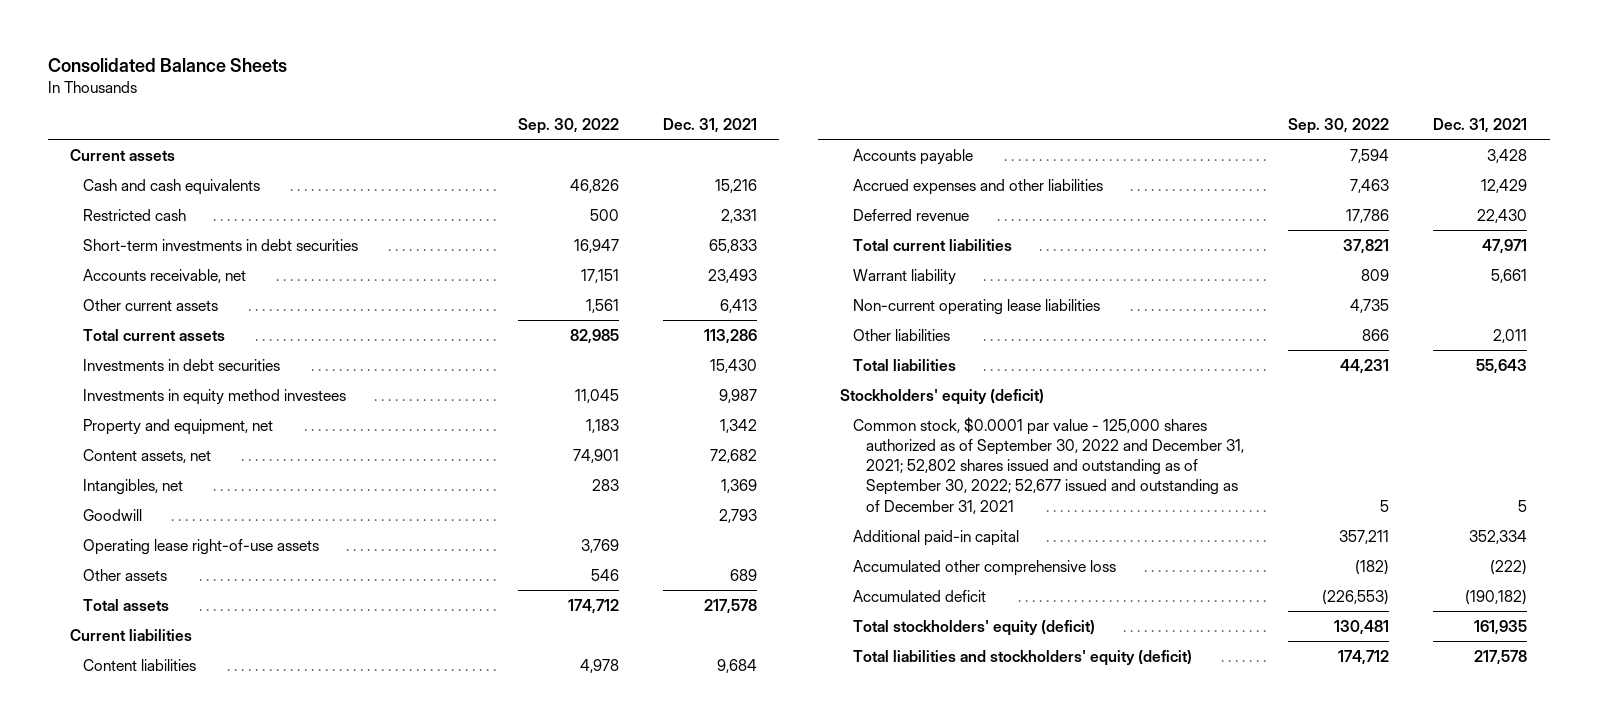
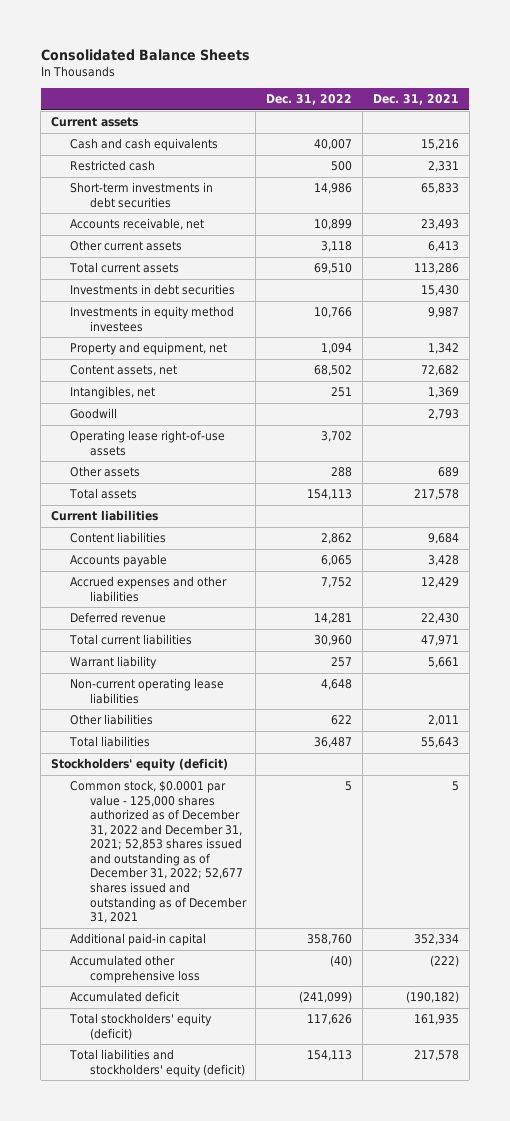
- | Sep. 30, 2022 | Dec. 31, 2021
+ | Dec. 31, 2022 | Dec. 31, 2021
- Common stock, $0.0001 par value - 125,000 shares authorized as of September 30, 2022 and December 31, 2021; 52,802 shares issued and outstanding as of September 30, 2022; 52,677 issued and outstanding as of December 31, 2021 | 5 | 5
+ Common stock, $0.0001 par value - 125,000 shares authorized as of December 31, 2022 and December 31, 2021; 52,853 shares issued and outstanding as of December 31, 2022; 52,677 shares issued and outstanding as of December 31, 2021 | 5 | 5

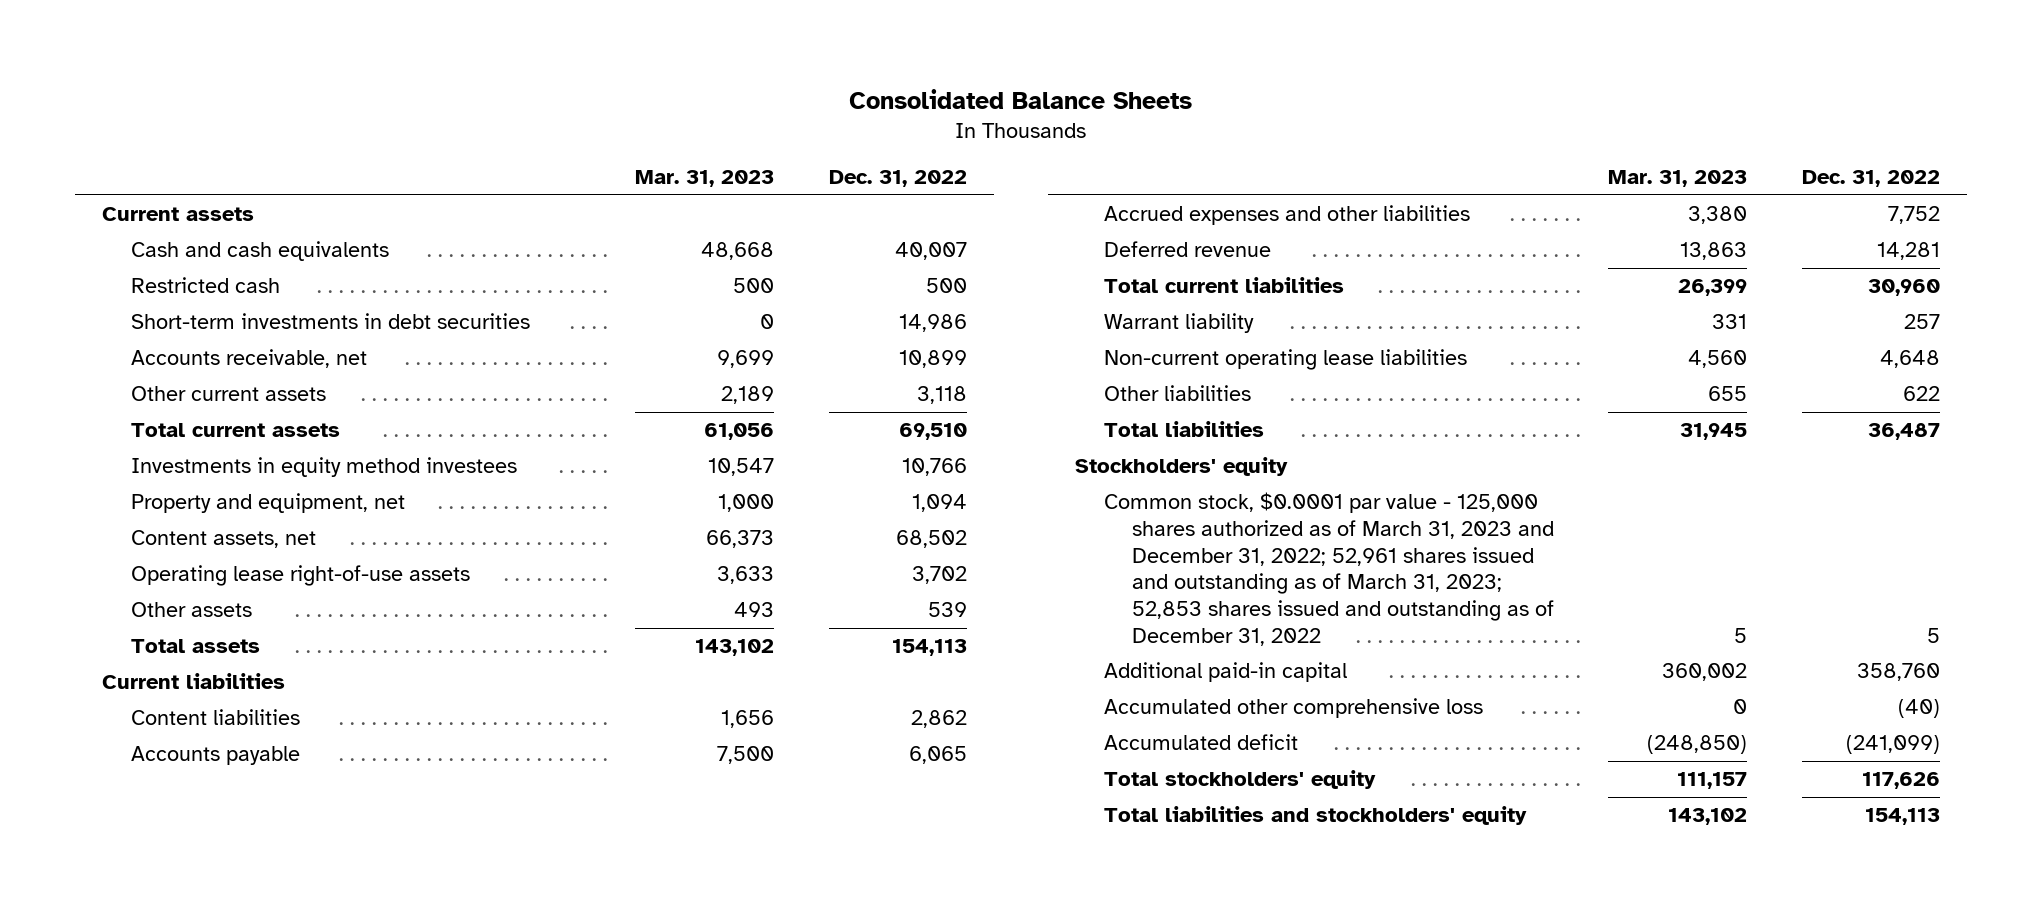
- | Dec. 31, 2022 | Dec. 31, 2021
+ | Mar. 31, 2023 | Dec. 31, 2022
- Investments in debt securities | | 15,430
- Intangibles, net | 251 | 1,369
- Goodwill | | 2,793
- Other assets | 288 | 689
+ Other assets | 493 | 539
- Stockholders' equity (deficit)
- Common stock, $0.0001 par value - 125,000 shares authorized as of December 31, 2022 and December 31, 2021; 52,853 shares issued and outstanding as of December 31, 2022; 52,677 shares issued and outstanding as of December 31, 2021 | 5 | 5
+ Stockholders' equity
+ Common stock, $0.0001 par value - 125,000 shares authorized as of March 31, 2023 and December 31, 2022; 52,961 shares issued and outstanding as of March 31, 2023; 52,853 shares issued and outstanding as of December 31, 2022 | 5 | 5
- Total stockholders' equity (deficit) | 117,626 | 161,935
- Total liabilities and stockholders' equity (deficit) | 154,113 | 217,578
+ Total stockholders' equity | 111,157 | 117,626
+ Total liabilities and stockholders' equity | 143,102 | 154,113

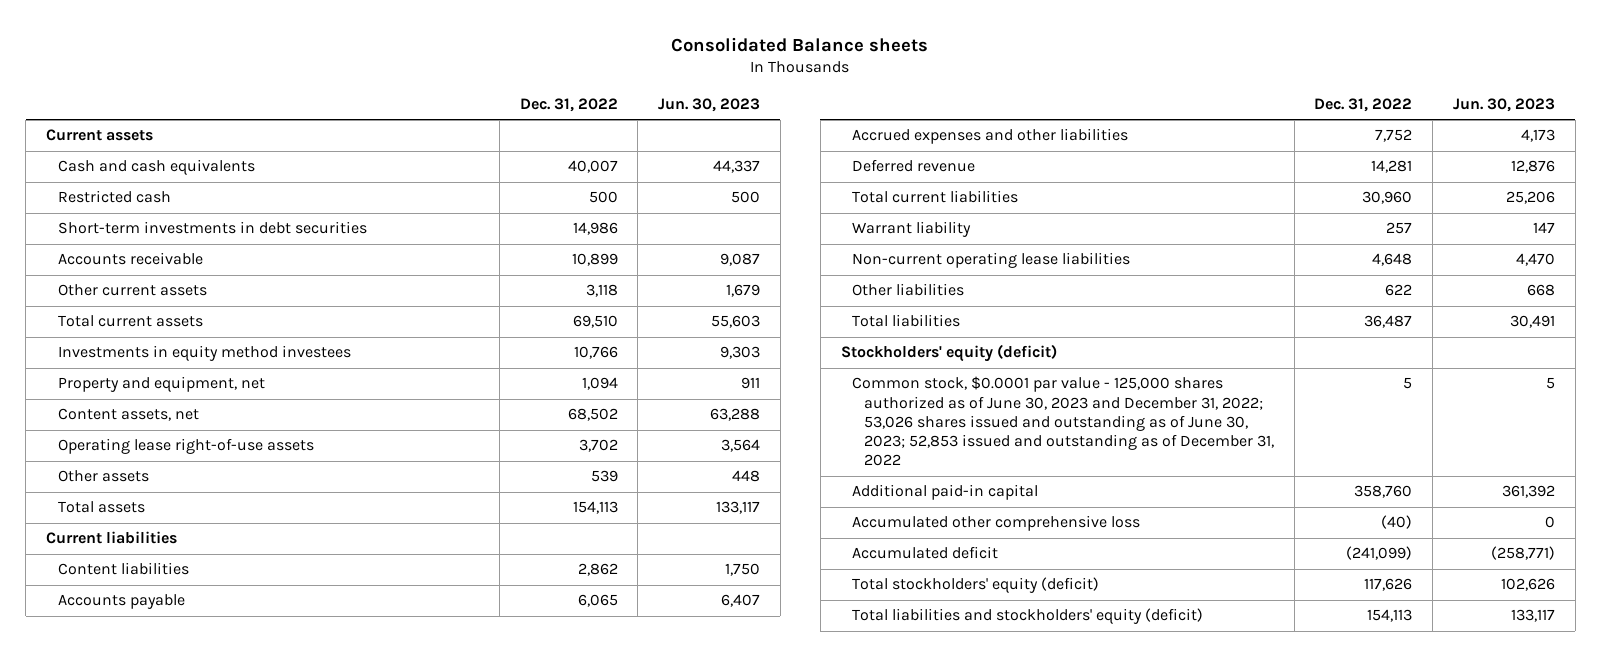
- Consolidated Balance Sheets
+ Consolidated Balance sheets
- | Mar. 31, 2023 | Dec. 31, 2022
+ | Dec. 31, 2022 | Jun. 30, 2023
- Accounts receivable, net | 9,699 | 10,899
+ Accounts receivable | 10,899 | 9,087
- Stockholders' equity
- Common stock, $0.0001 par value - 125,000 shares authorized as of March 31, 2023 and December 31, 2022; 52,961 shares issued and outstanding as of March 31, 2023; 52,853 shares issued and outstanding as of December 31, 2022 | 5 | 5
+ Stockholders' equity (deficit)
+ Common stock, $0.0001 par value - 125,000 shares authorized as of June 30, 2023 and December 31, 2022; 53,026 shares issued and outstanding as of June 30, 2023; 52,853 issued and outstanding as of December 31, 2022 | 5 | 5
- Total stockholders' equity | 111,157 | 117,626
- Total liabilities and stockholders' equity | 143,102 | 154,113
+ Total stockholders' equity (deficit) | 117,626 | 102,626
+ Total liabilities and stockholders' equity (deficit) | 154,113 | 133,117

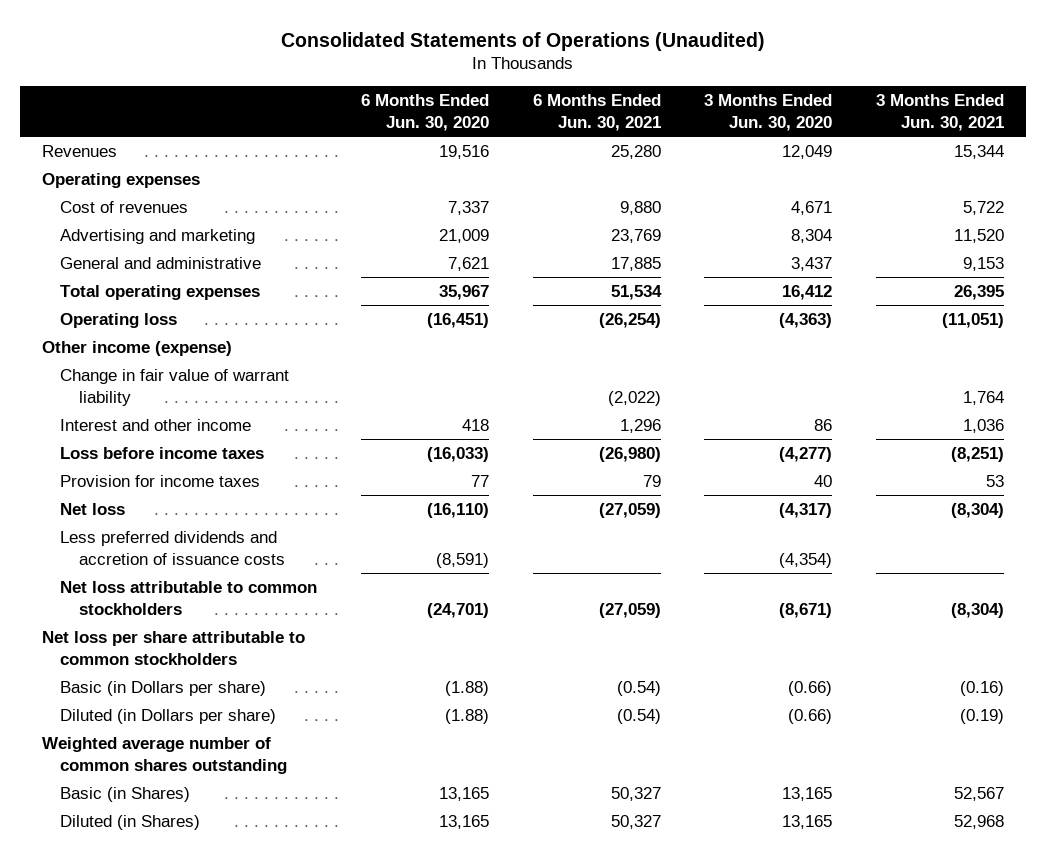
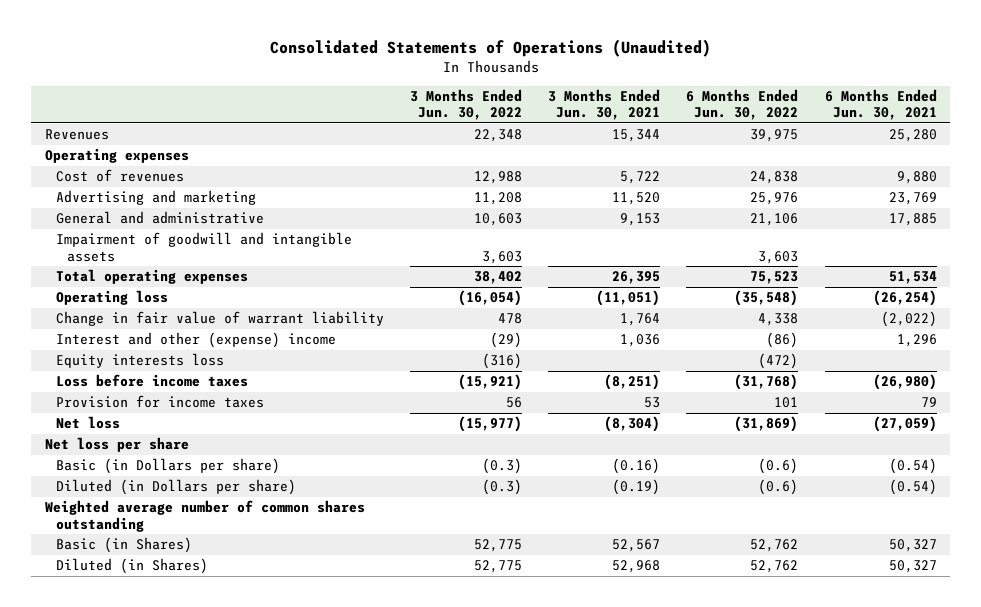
- | 6 Months Ended Jun. 30, 2020 | 6 Months Ended Jun. 30, 2021 | 3 Months Ended Jun. 30, 2020 | 3 Months Ended Jun. 30, 2021
+ | 3 Months Ended Jun. 30, 2022 | 3 Months Ended Jun. 30, 2021 | 6 Months Ended Jun. 30, 2022 | 6 Months Ended Jun. 30, 2021
+ Impairment of goodwill and intangible assets | 3,603 | | 3,603 |
- Other income (expense)
- Interest and other income | 418 | 1,296 | 86 | 1,036
+ Interest and other (expense) income | (29) | 1,036 | (86) | 1,296
+ Equity interests loss | (316) | | (472) |
- Less preferred dividends and accretion of issuance costs | (8,591) | | (4,354) |
- Net loss attributable to common stockholders | (24,701) | (27,059) | (8,671) | (8,304)
- Net loss per share attributable to common stockholders
+ Net loss per share

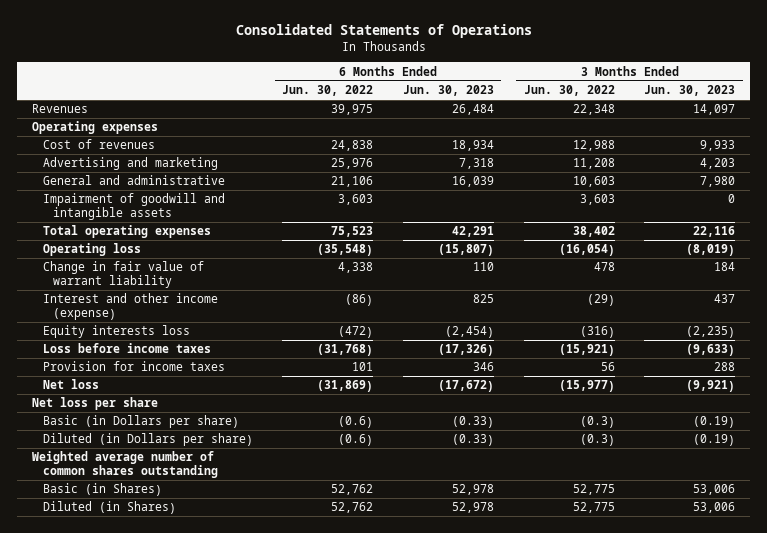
- Consolidated Statements of Operations (Unaudited)
+ Consolidated Statements of Operations
- | 3 Months Ended Jun. 30, 2022 | 3 Months Ended Jun. 30, 2021 | 6 Months Ended Jun. 30, 2022 | 6 Months Ended Jun. 30, 2021
+ | 6 Months Ended Jun. 30, 2022 | 6 Months Ended Jun. 30, 2023 | 3 Months Ended Jun. 30, 2022 | 3 Months Ended Jun. 30, 2023
- Interest and other (expense) income | (29) | 1,036 | (86) | 1,296
+ Interest and other income (expense) | (86) | 825 | (29) | 437

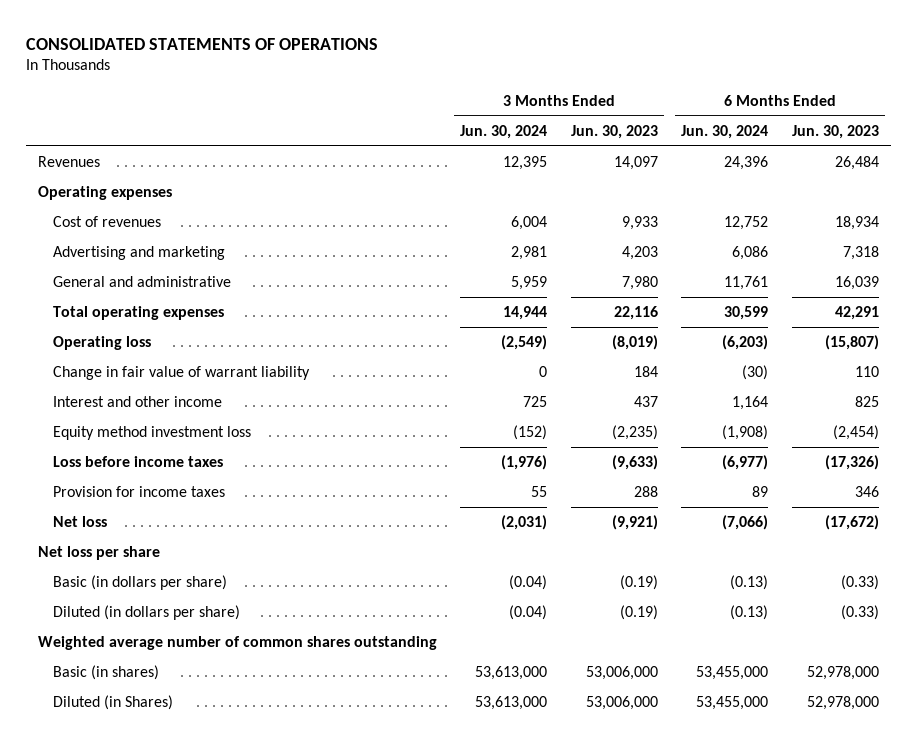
- Consolidated Statements of Operations
+ CONSOLIDATED STATEMENTS OF OPERATIONS
- | 6 Months Ended Jun. 30, 2022 | 6 Months Ended Jun. 30, 2023 | 3 Months Ended Jun. 30, 2022 | 3 Months Ended Jun. 30, 2023
+ | 3 Months Ended Jun. 30, 2024 | 3 Months Ended Jun. 30, 2023 | 6 Months Ended Jun. 30, 2024 | 6 Months Ended Jun. 30, 2023
- Impairment of goodwill and intangible assets | 3,603 | | 3,603 | 0
- Interest and other income (expense) | (86) | 825 | (29) | 437
- Equity interests loss | (472) | (2,454) | (316) | (2,235)
+ Interest and other income | 725 | 437 | 1,164 | 825
+ Equity method investment loss | (152) | (2,235) | (1,908) | (2,454)
- Basic (in Dollars per share) | (0.6) | (0.33) | (0.3) | (0.19)
- Diluted (in Dollars per share) | (0.6) | (0.33) | (0.3) | (0.19)
+ Basic (in dollars per share) | (0.04) | (0.19) | (0.13) | (0.33)
+ Diluted (in dollars per share) | (0.04) | (0.19) | (0.13) | (0.33)
- Basic (in Shares) | 52,762 | 52,978 | 52,775 | 53,006
- Diluted (in Shares) | 52,762 | 52,978 | 52,775 | 53,006
+ Basic (in shares) | 53,613,000 | 53,006,000 | 53,455,000 | 52,978,000
+ Diluted (in Shares) | 53,613,000 | 53,006,000 | 53,455,000 | 52,978,000

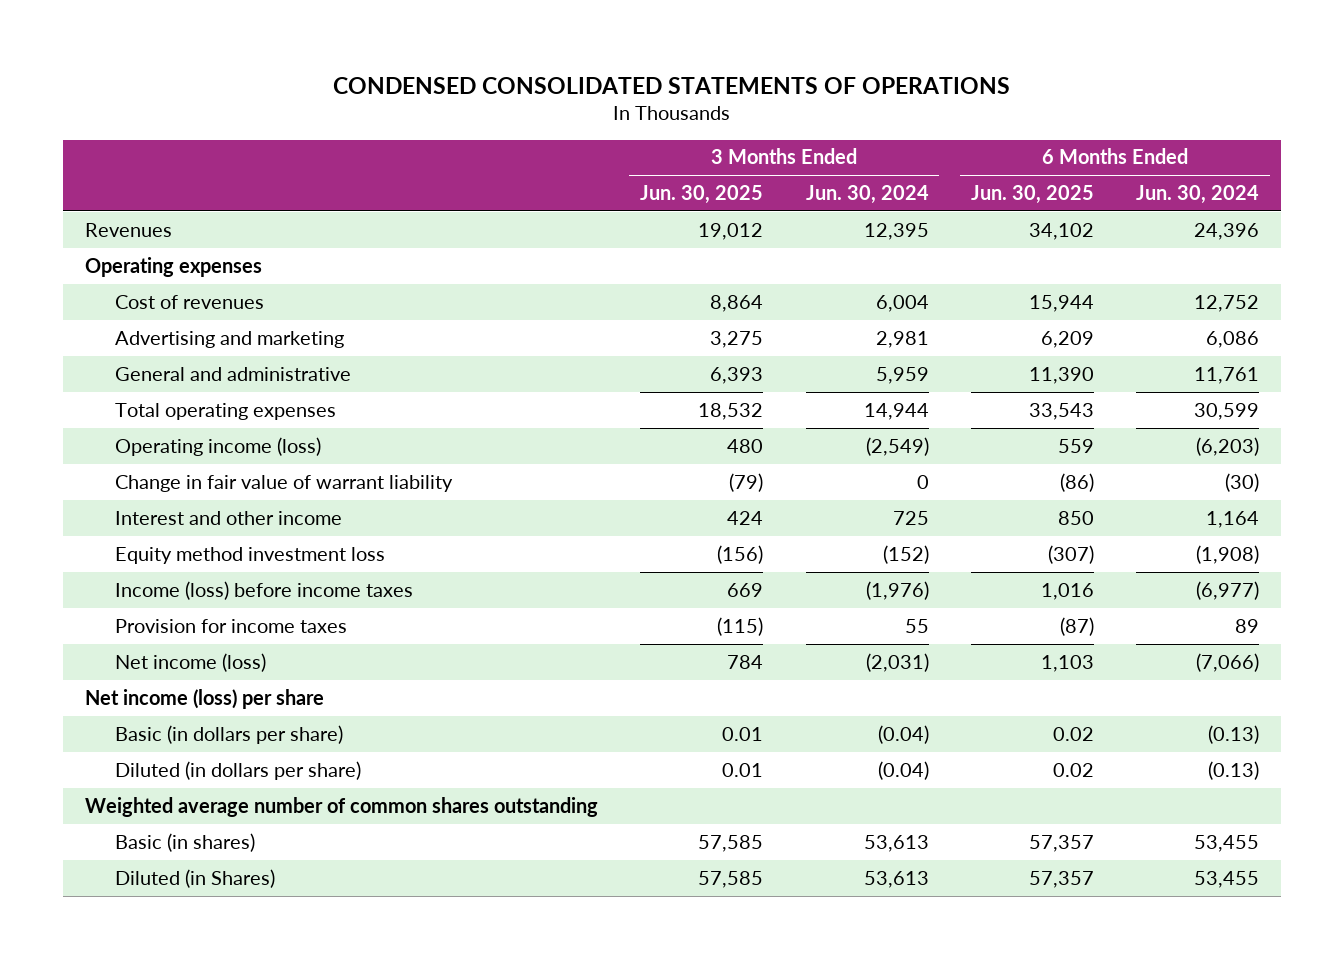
- CONSOLIDATED STATEMENTS OF OPERATIONS
+ CONDENSED CONSOLIDATED STATEMENTS OF OPERATIONS
- | 3 Months Ended Jun. 30, 2024 | 3 Months Ended Jun. 30, 2023 | 6 Months Ended Jun. 30, 2024 | 6 Months Ended Jun. 30, 2023
+ | 3 Months Ended Jun. 30, 2025 | 3 Months Ended Jun. 30, 2024 | 6 Months Ended Jun. 30, 2025 | 6 Months Ended Jun. 30, 2024
- Operating loss | (2,549) | (8,019) | (6,203) | (15,807)
+ Operating income (loss) | 480 | (2,549) | 559 | (6,203)
- Loss before income taxes | (1,976) | (9,633) | (6,977) | (17,326)
+ Income (loss) before income taxes | 669 | (1,976) | 1,016 | (6,977)
- Net loss | (2,031) | (9,921) | (7,066) | (17,672)
- Net loss per share
+ Net income (loss) | 784 | (2,031) | 1,103 | (7,066)
+ Net income (loss) per share
- Basic (in shares) | 53,613,000 | 53,006,000 | 53,455,000 | 52,978,000
- Diluted (in Shares) | 53,613,000 | 53,006,000 | 53,455,000 | 52,978,000
+ Basic (in shares) | 57,585 | 53,613 | 57,357 | 53,455
+ Diluted (in Shares) | 57,585 | 53,613 | 57,357 | 53,455

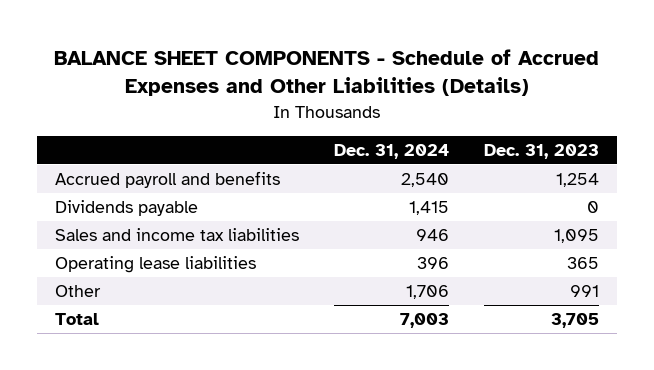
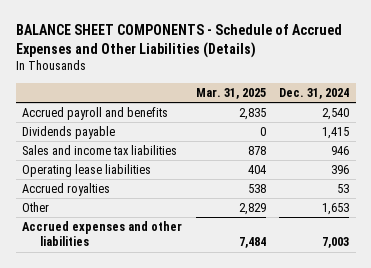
- | Dec. 31, 2024 | Dec. 31, 2023
+ | Mar. 31, 2025 | Dec. 31, 2024
- Other | 1,706 | 991
- Total | 7,003 | 3,705
+ Accrued royalties | 538 | 53
+ Other | 2,829 | 1,653
+ Accrued expenses and other liabilities | 7,484 | 7,003

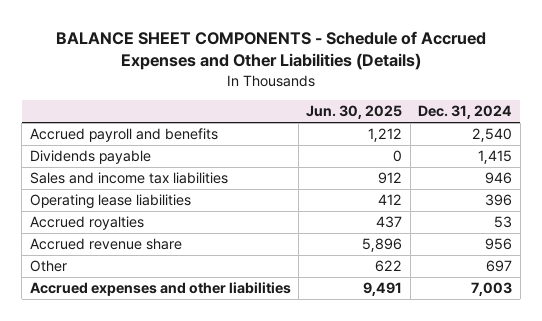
- | Mar. 31, 2025 | Dec. 31, 2024
+ | Jun. 30, 2025 | Dec. 31, 2024
- Other | 2,829 | 1,653
+ Accrued revenue share | 5,896 | 956
+ Other | 622 | 697

